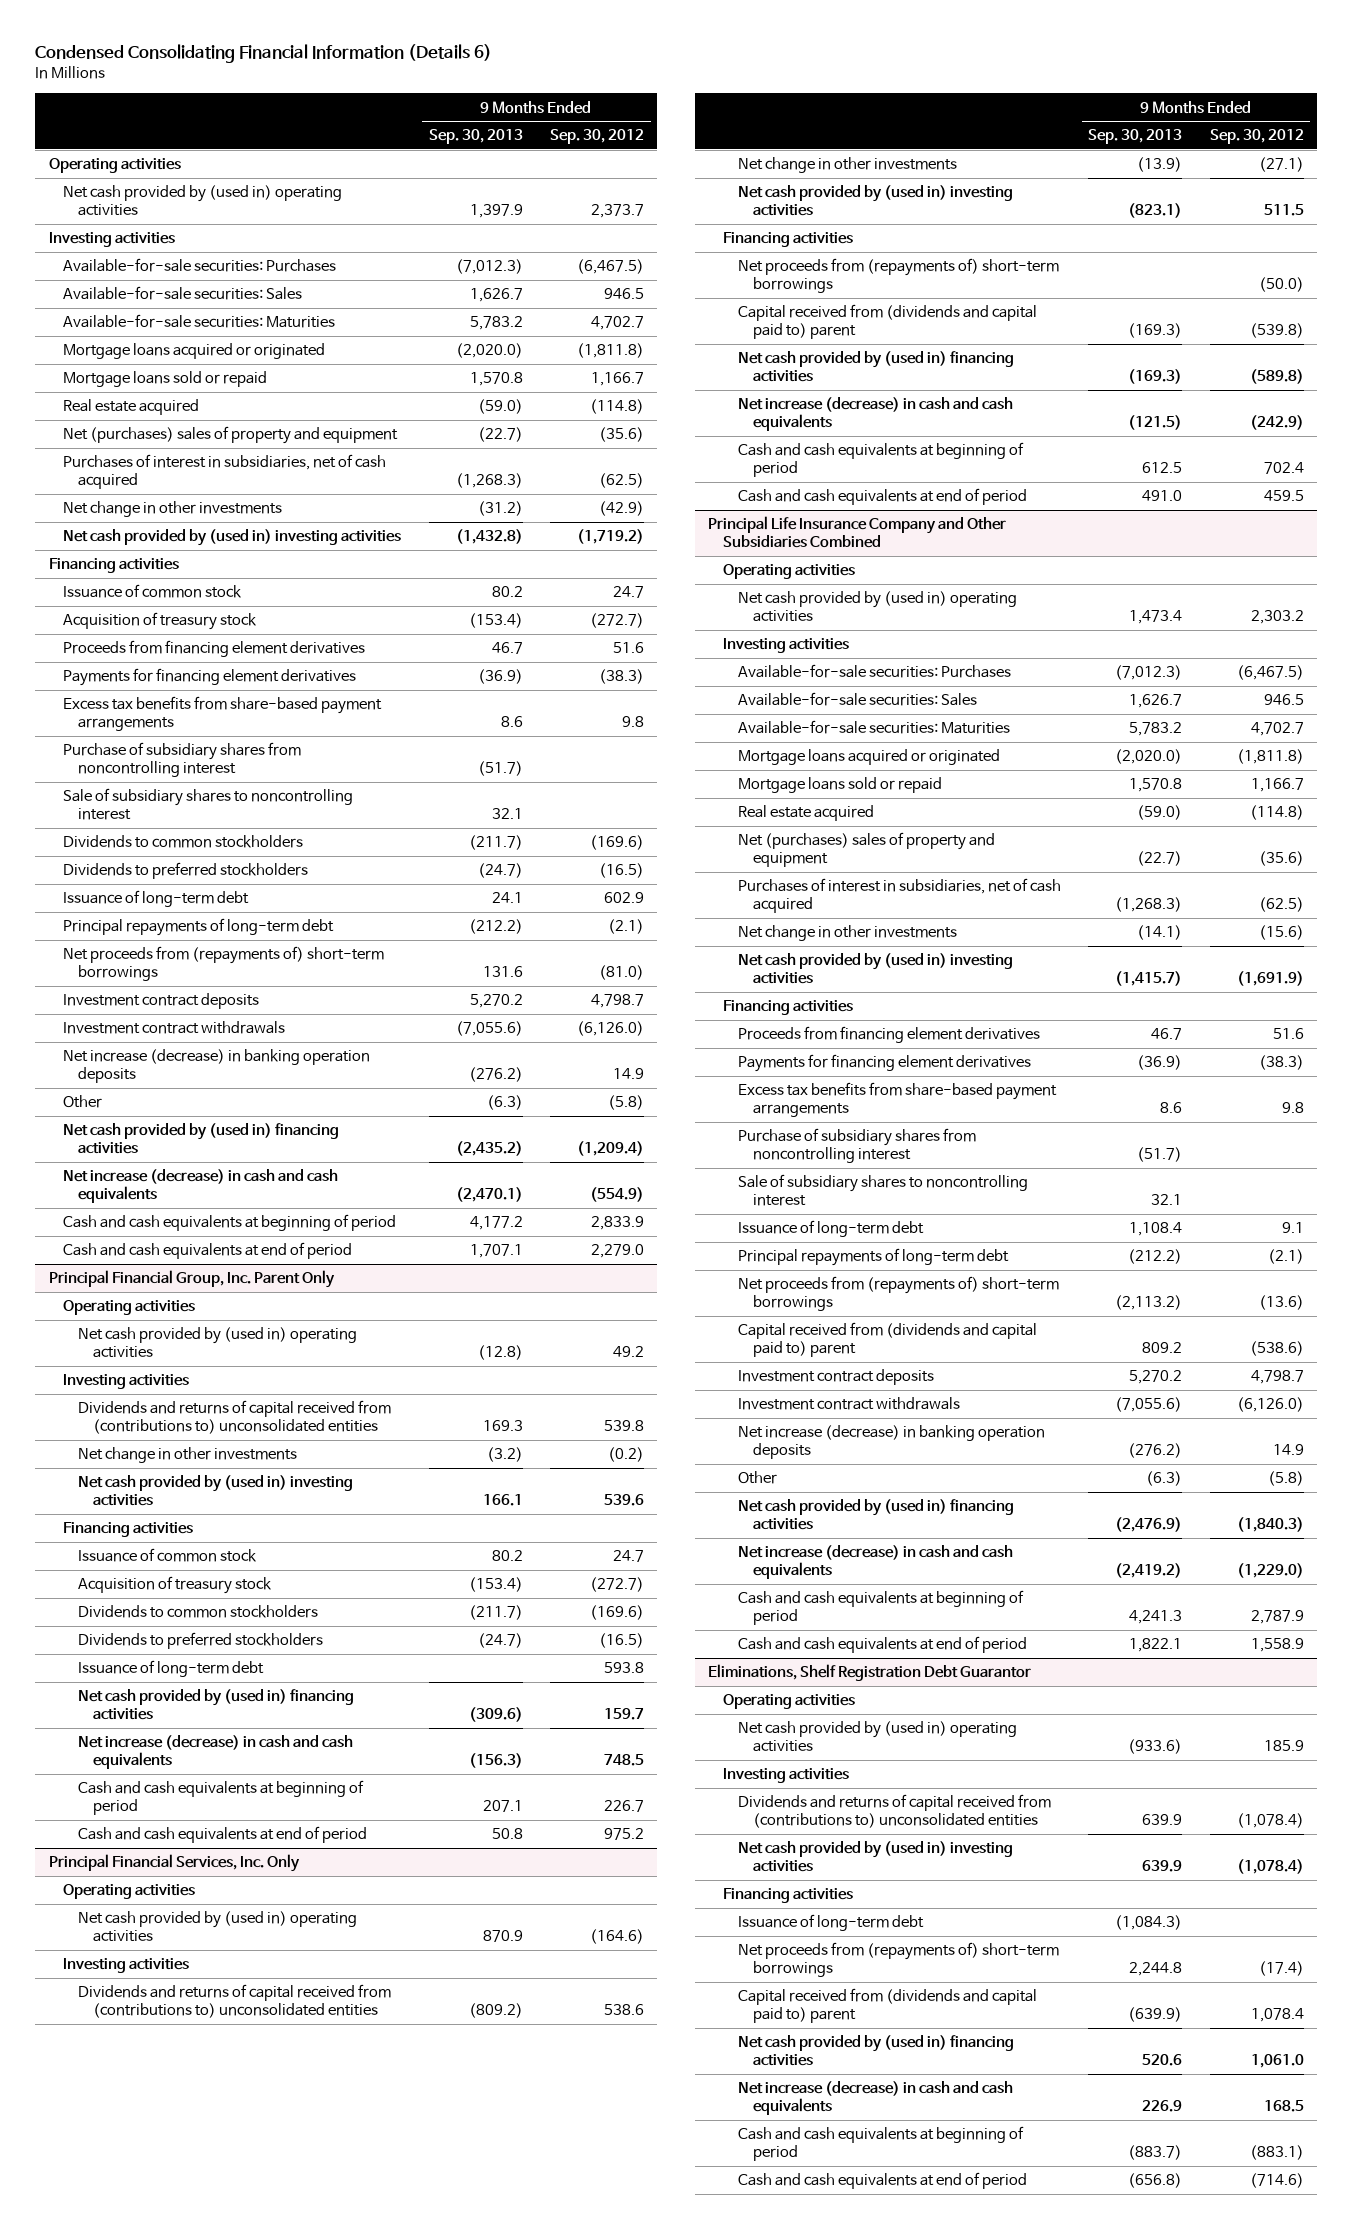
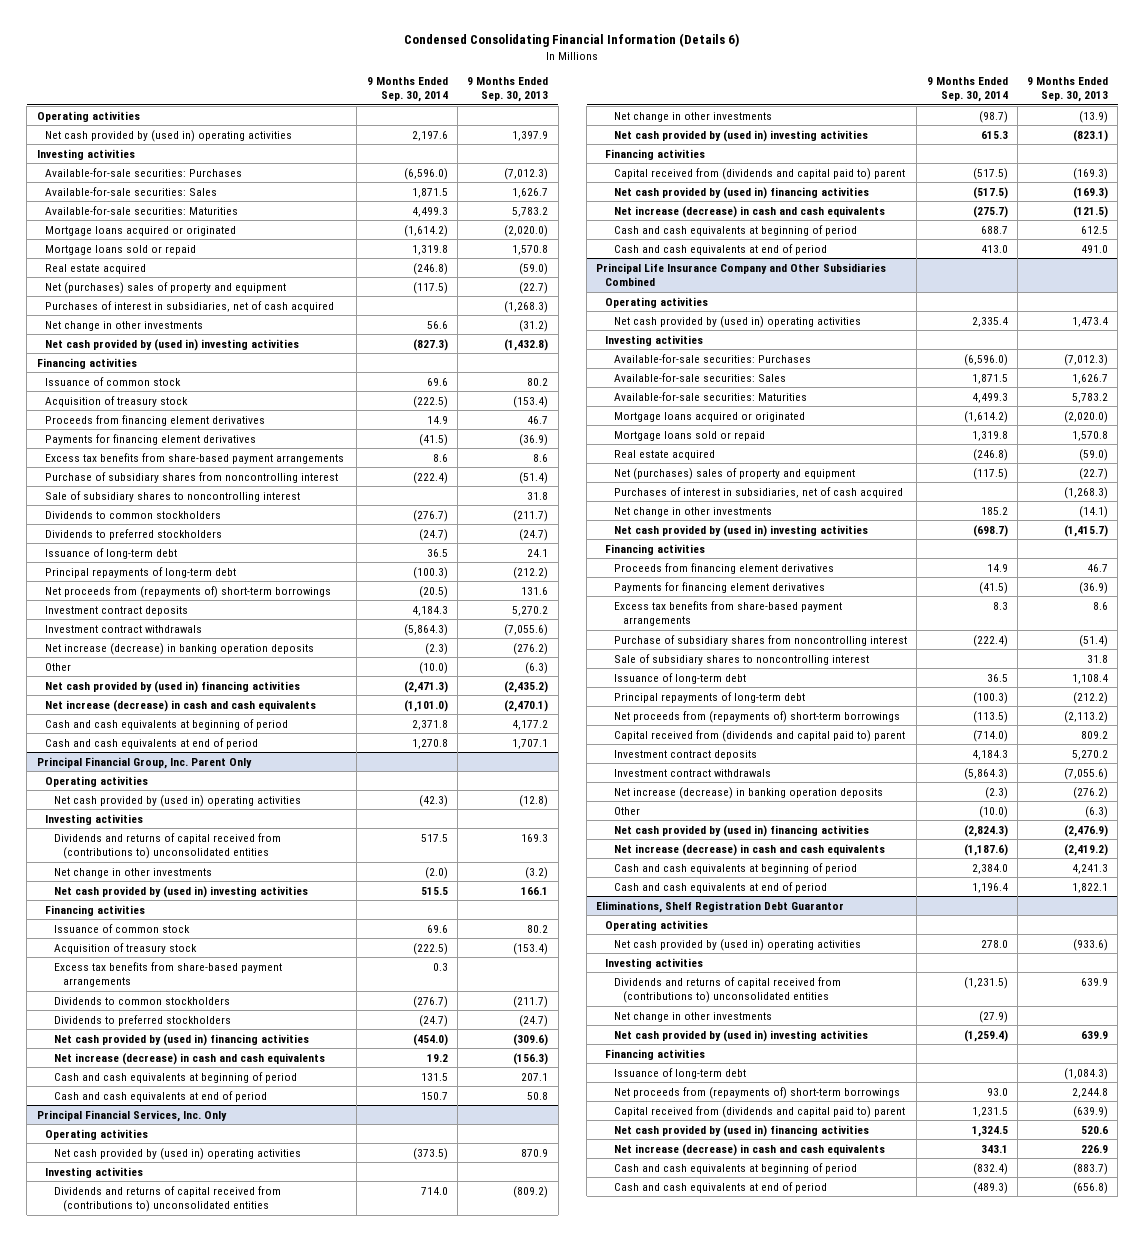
- | 9 Months Ended Sep. 30, 2013 | 9 Months Ended Sep. 30, 2012
+ | 9 Months Ended Sep. 30, 2014 | 9 Months Ended Sep. 30, 2013
- Purchase of subsidiary shares from noncontrolling interest | (51.7) |
- Sale of subsidiary shares to noncontrolling interest | 32.1 |
+ Purchase of subsidiary shares from noncontrolling interest | (222.4) | (51.4)
+ Sale of subsidiary shares to noncontrolling interest | | 31.8
@ Principal Financial Group, Inc. Parent Only
+ Excess tax benefits from share-based payment arrangements | 0.3 |
- Issuance of long-term debt | | 593.8
@ Principal Financial Services, Inc. Only
- Net proceeds from (repayments of) short-term borrowings | | (50.0)
@ Principal Life Insurance Company and Other Subsidiaries Combined
- Purchase of subsidiary shares from noncontrolling interest | (51.7) |
- Sale of subsidiary shares to noncontrolling interest | 32.1 |
+ Purchase of subsidiary shares from noncontrolling interest | (222.4) | (51.4)
+ Sale of subsidiary shares to noncontrolling interest | | 31.8
@ Eliminations, Shelf Registration Debt Guarantor
+ Net change in other investments | (27.9) |

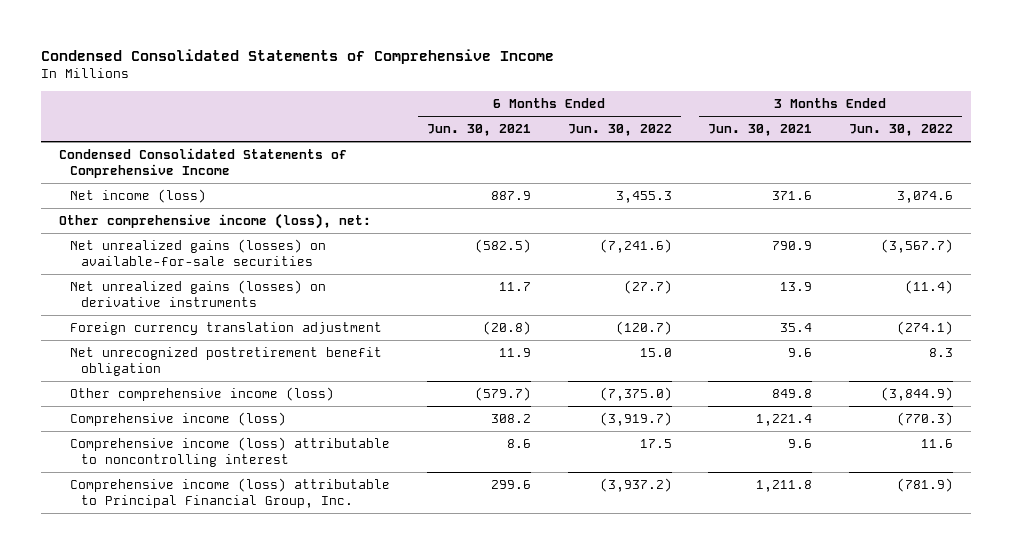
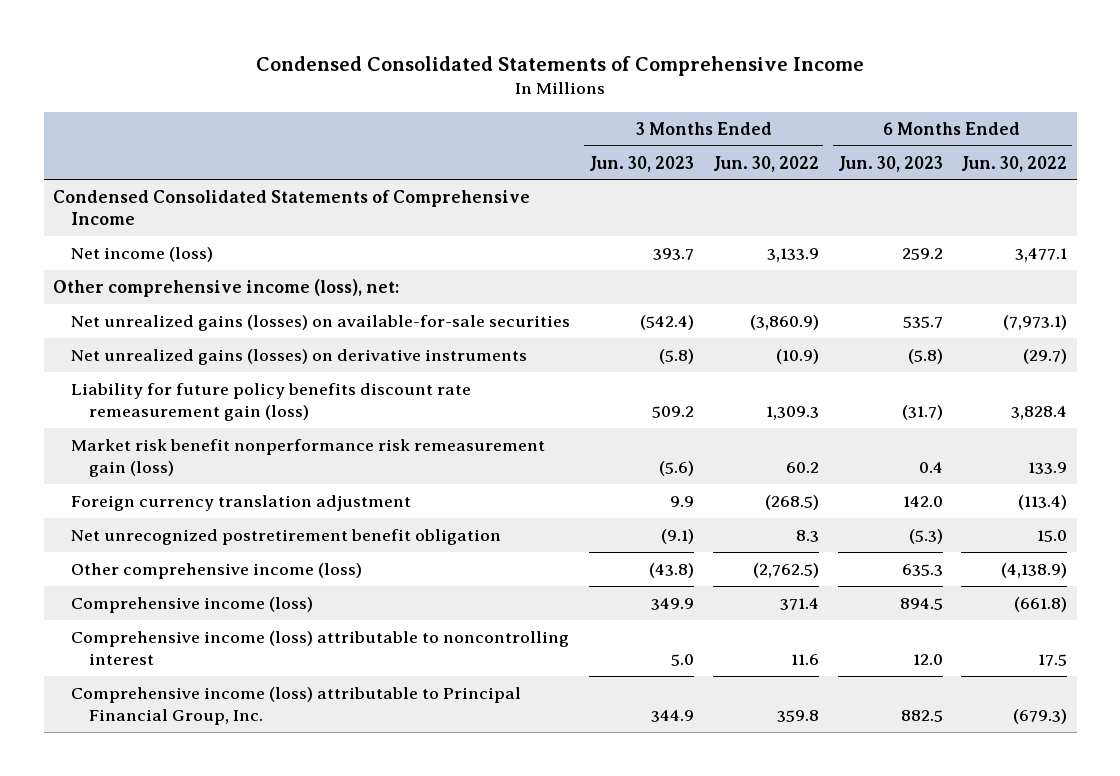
- | 6 Months Ended Jun. 30, 2021 | 6 Months Ended Jun. 30, 2022 | 3 Months Ended Jun. 30, 2021 | 3 Months Ended Jun. 30, 2022
+ | 3 Months Ended Jun. 30, 2023 | 3 Months Ended Jun. 30, 2022 | 6 Months Ended Jun. 30, 2023 | 6 Months Ended Jun. 30, 2022
- Net income (loss) | 887.9 | 3,455.3 | 371.6 | 3,074.6
+ Net income (loss) | 393.7 | 3,133.9 | 259.2 | 3,477.1
- Net unrealized gains (losses) on available-for-sale securities | (582.5) | (7,241.6) | 790.9 | (3,567.7)
- Net unrealized gains (losses) on derivative instruments | 11.7 | (27.7) | 13.9 | (11.4)
- Foreign currency translation adjustment | (20.8) | (120.7) | 35.4 | (274.1)
+ Net unrealized gains (losses) on available-for-sale securities | (542.4) | (3,860.9) | 535.7 | (7,973.1)
+ Net unrealized gains (losses) on derivative instruments | (5.8) | (10.9) | (5.8) | (29.7)
+ Liability for future policy benefits discount rate remeasurement gain (loss) | 509.2 | 1,309.3 | (31.7) | 3,828.4
+ Market risk benefit nonperformance risk remeasurement gain (loss) | (5.6) | 60.2 | 0.4 | 133.9
+ Foreign currency translation adjustment | 9.9 | (268.5) | 142.0 | (113.4)
- Other comprehensive income (loss) | (579.7) | (7,375.0) | 849.8 | (3,844.9)
- Comprehensive income (loss) | 308.2 | (3,919.7) | 1,221.4 | (770.3)
+ Other comprehensive income (loss) | (43.8) | (2,762.5) | 635.3 | (4,138.9)
+ Comprehensive income (loss) | 349.9 | 371.4 | 894.5 | (661.8)
- Comprehensive income (loss) attributable to Principal Financial Group, Inc. | 299.6 | (3,937.2) | 1,211.8 | (781.9)
+ Comprehensive income (loss) attributable to Principal Financial Group, Inc. | 344.9 | 359.8 | 882.5 | (679.3)

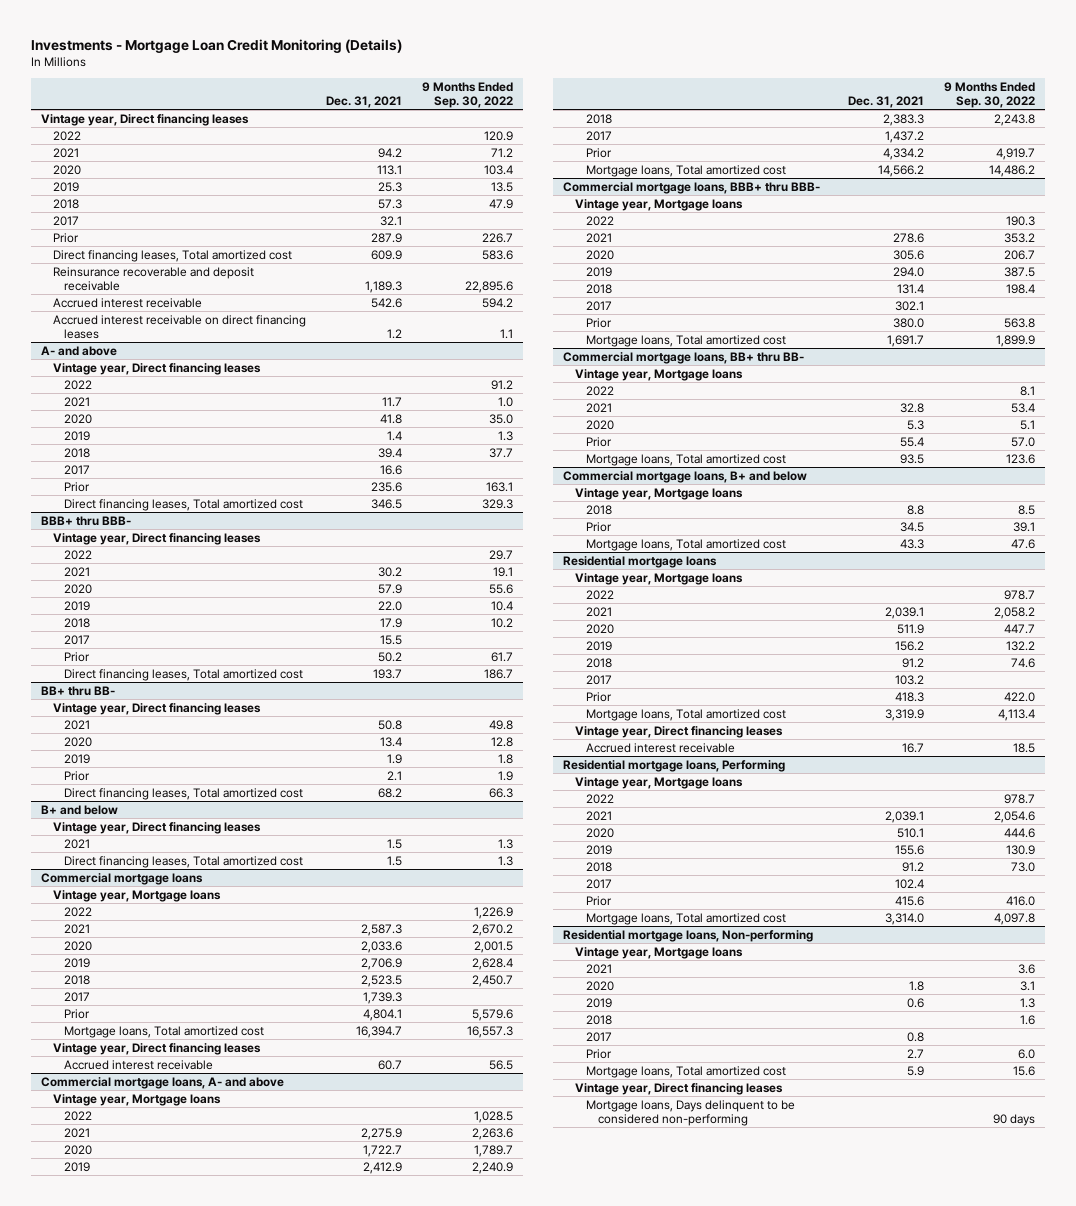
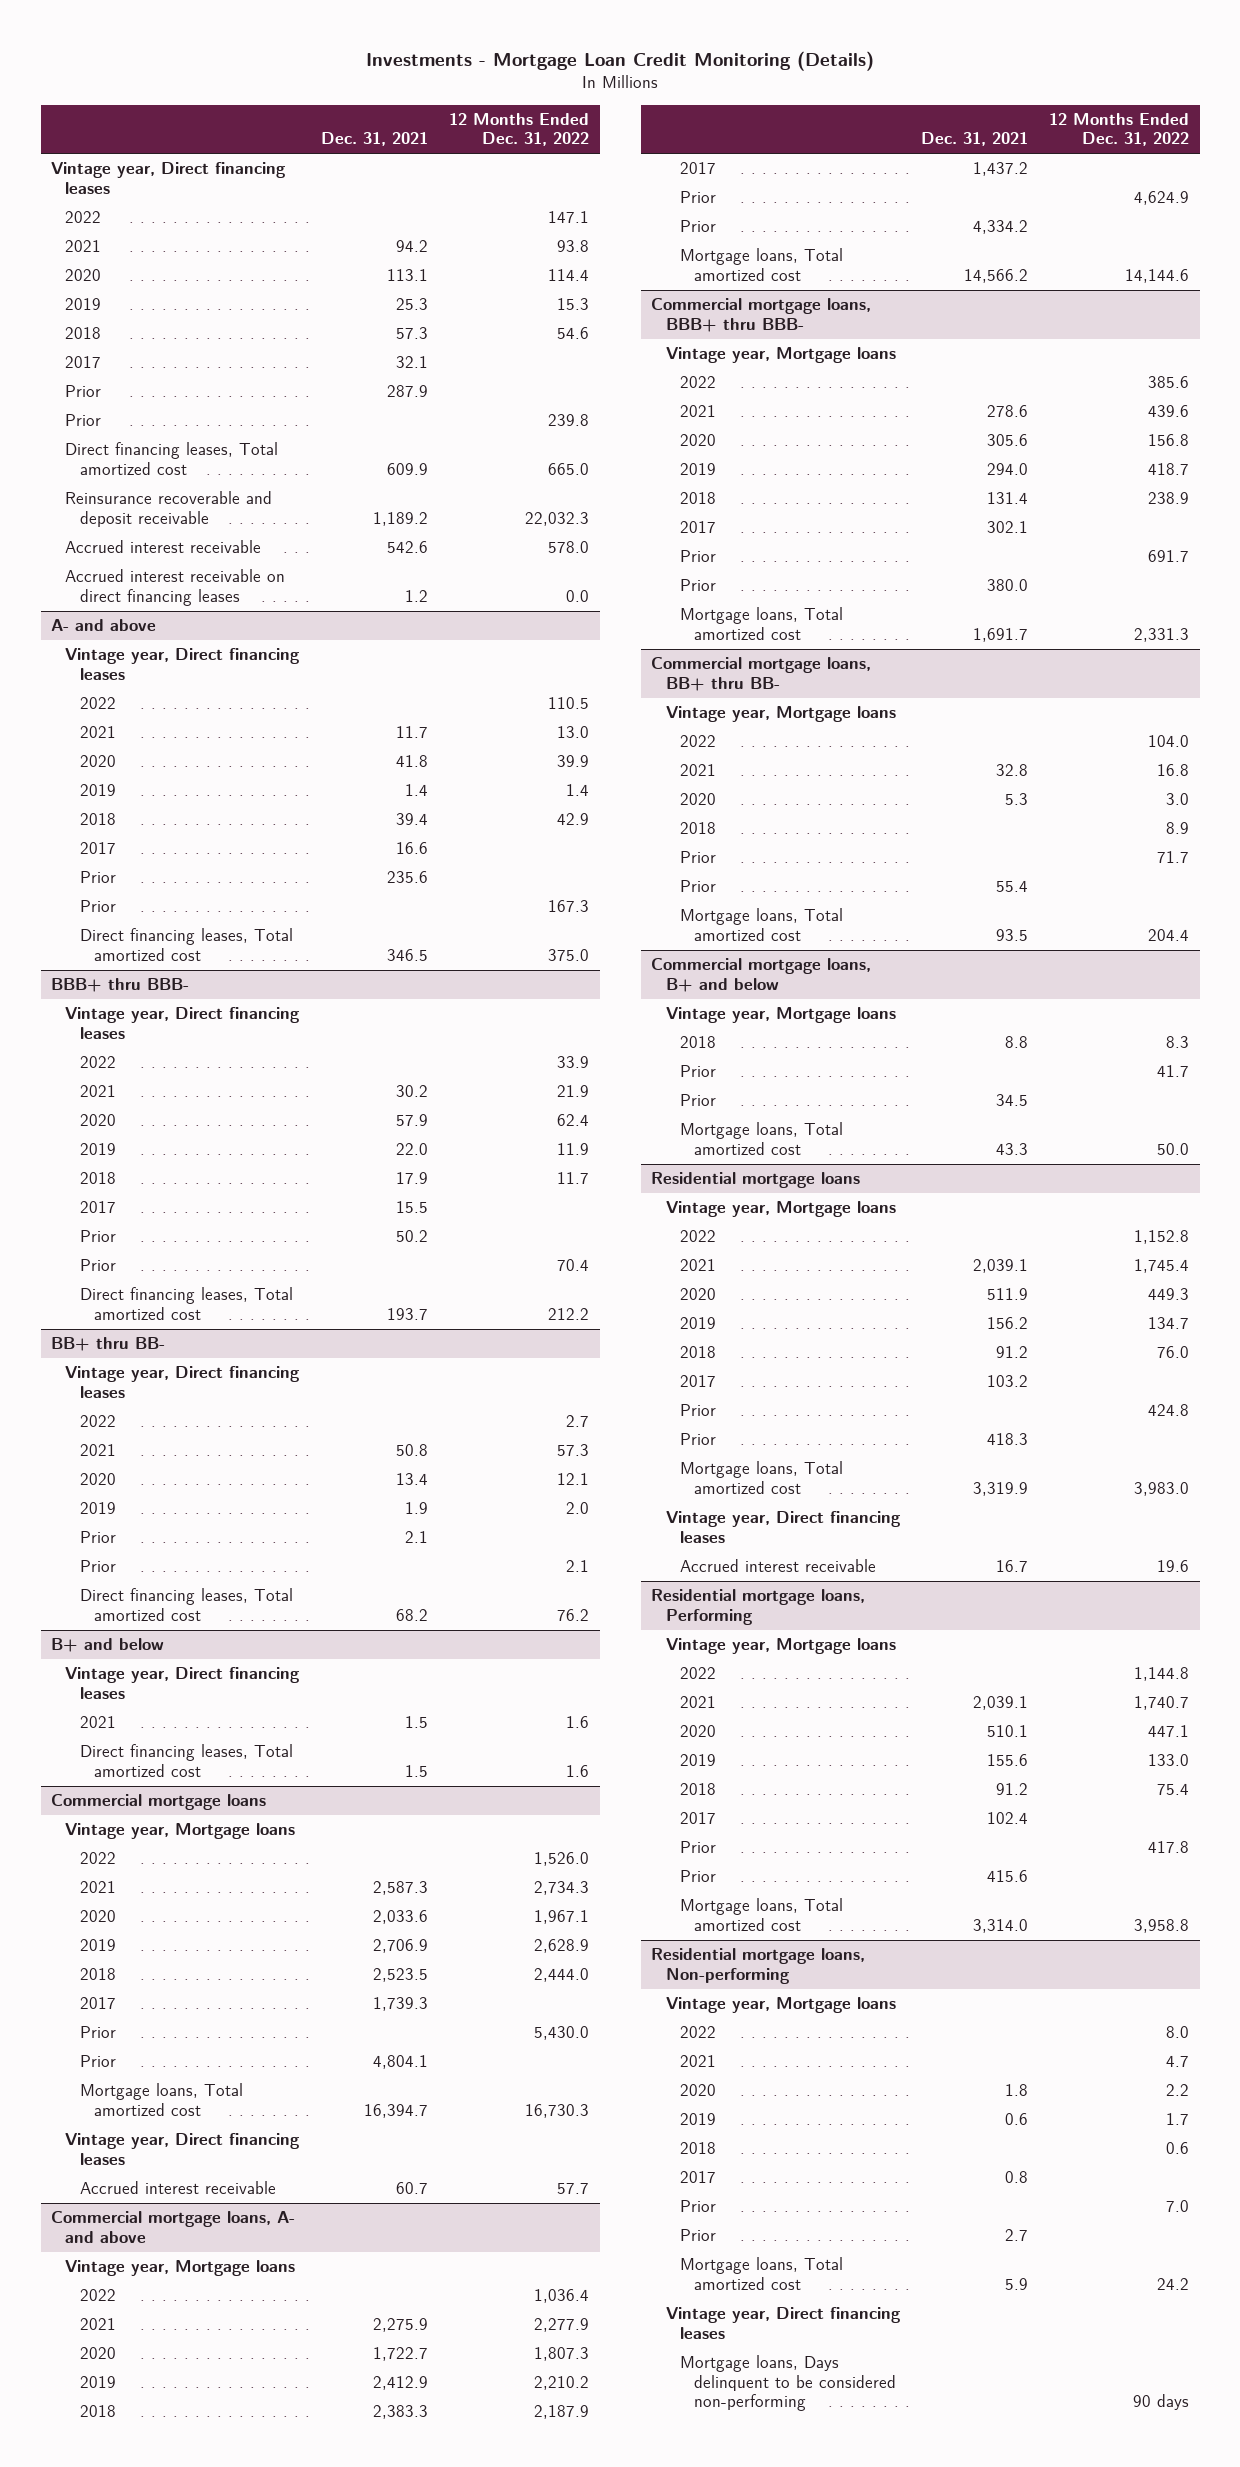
- | Dec. 31, 2021 | 9 Months Ended Sep. 30, 2022
+ | Dec. 31, 2021 | 12 Months Ended Dec. 31, 2022
+ Prior | | 239.8
- Reinsurance recoverable and deposit receivable | 1,189.3 | 22,895.6
+ Reinsurance recoverable and deposit receivable | 1,189.2 | 22,032.3
@ A- and above
+ Prior | | 167.3
@ BBB+ thru BBB-
+ Prior | | 70.4
@ BB+ thru BB-
+ 2022 | | 2.7
+ Prior | | 2.1
@ Commercial mortgage loans
+ Prior | | 5,430.0
@ Commercial mortgage loans, A- and above
+ Prior | | 4,624.9
@ Commercial mortgage loans, BBB+ thru BBB-
+ Prior | | 691.7
@ Commercial mortgage loans, BB+ thru BB-
+ 2018 | | 8.9
+ Prior | | 71.7
@ Commercial mortgage loans, B+ and below
+ Prior | | 41.7
@ Residential mortgage loans
+ Prior | | 424.8
@ Residential mortgage loans, Performing
+ Prior | | 417.8
@ Residential mortgage loans, Non-performing
+ 2022 | | 8.0
+ Prior | | 7.0

